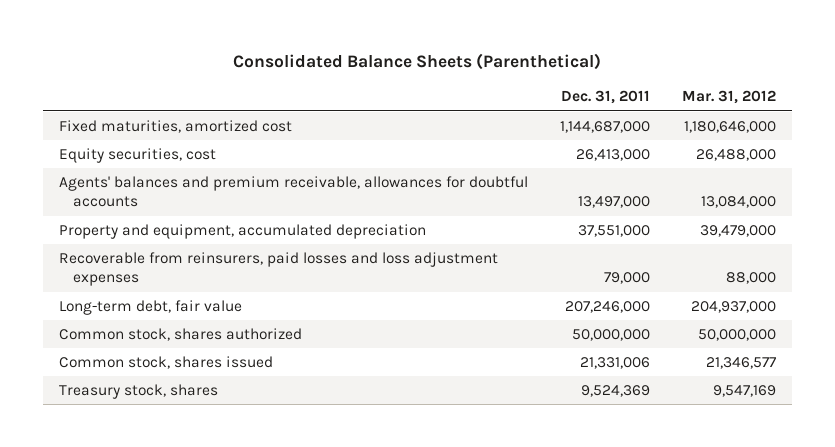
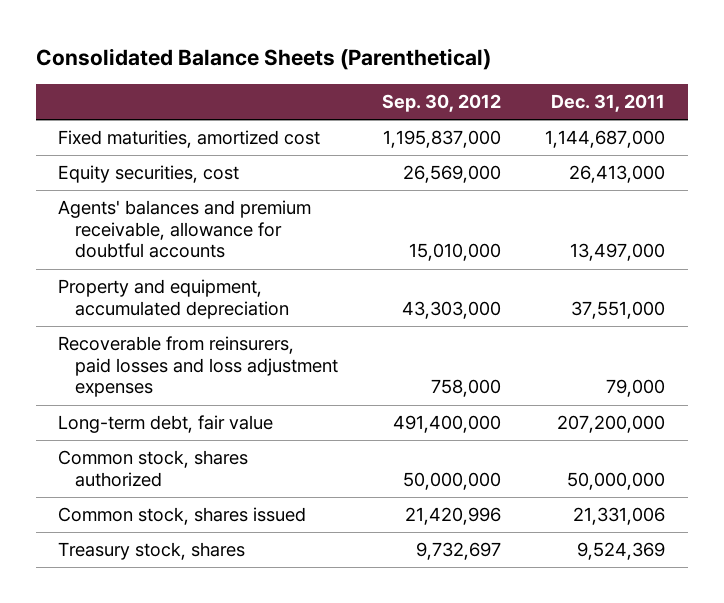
- | Dec. 31, 2011 | Mar. 31, 2012
+ | Sep. 30, 2012 | Dec. 31, 2011
- Agents' balances and premium receivable, allowances for doubtful accounts | 13,497,000 | 13,084,000
+ Agents' balances and premium receivable, allowance for doubtful accounts | 15,010,000 | 13,497,000
- Long-term debt, fair value | 207,246,000 | 204,937,000
+ Long-term debt, fair value | 491,400,000 | 207,200,000

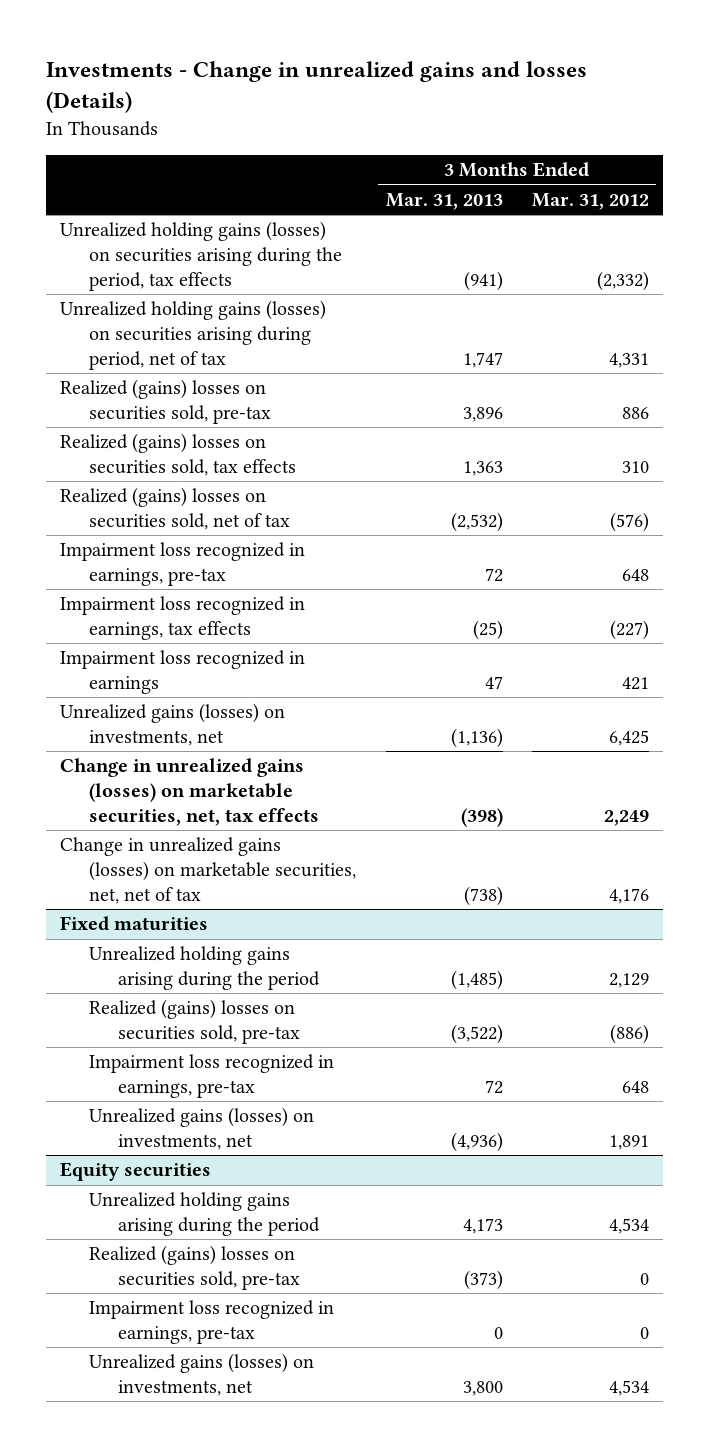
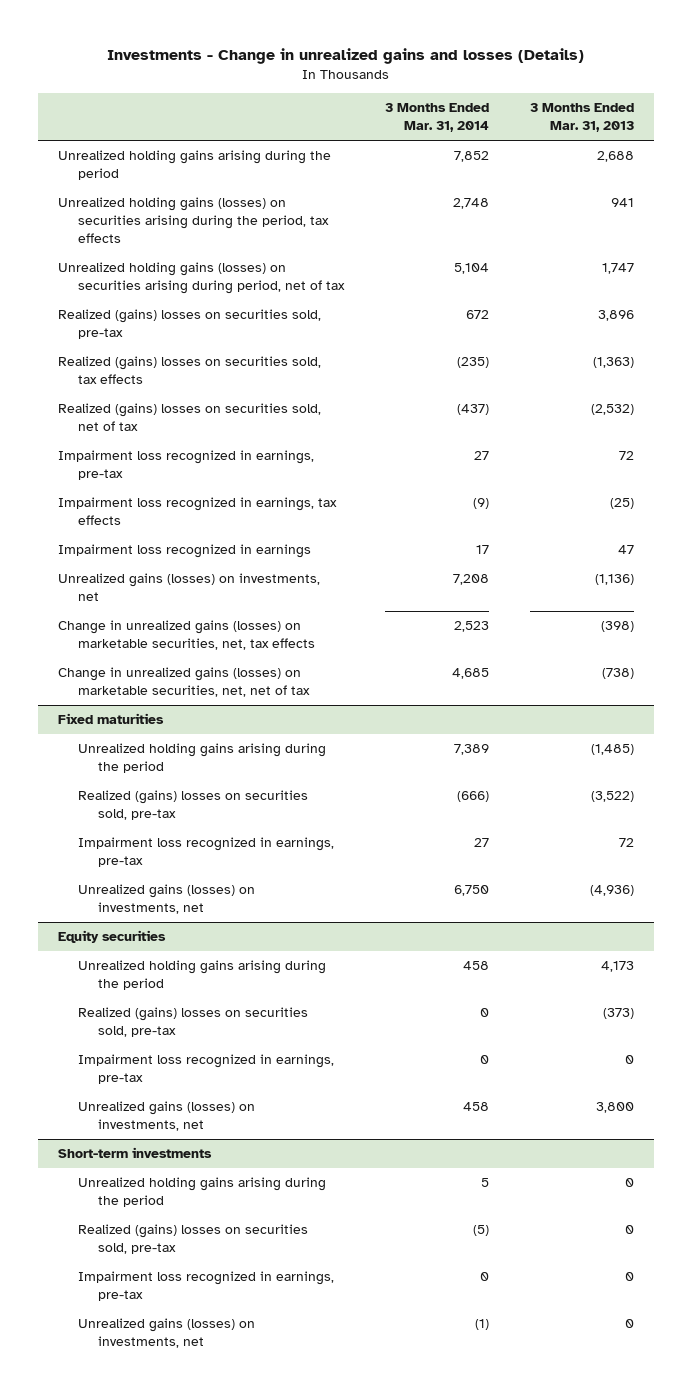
- | 3 Months Ended Mar. 31, 2013 | 3 Months Ended Mar. 31, 2012
+ | 3 Months Ended Mar. 31, 2014 | 3 Months Ended Mar. 31, 2013
- Unrealized holding gains (losses) on securities arising during the period, tax effects | (941) | (2,332)
+ Unrealized holding gains arising during the period | 7,852 | 2,688
+ Unrealized holding gains (losses) on securities arising during the period, tax effects | 2,748 | 941
- Realized (gains) losses on securities sold, tax effects | 1,363 | 310
+ Realized (gains) losses on securities sold, tax effects | (235) | (1,363)
+ Short-term investments
+ Unrealized holding gains arising during the period | 5 | 0
+ Realized (gains) losses on securities sold, pre-tax | (5) | 0
+ Impairment loss recognized in earnings, pre-tax | 0 | 0
+ Unrealized gains (losses) on investments, net | (1) | 0

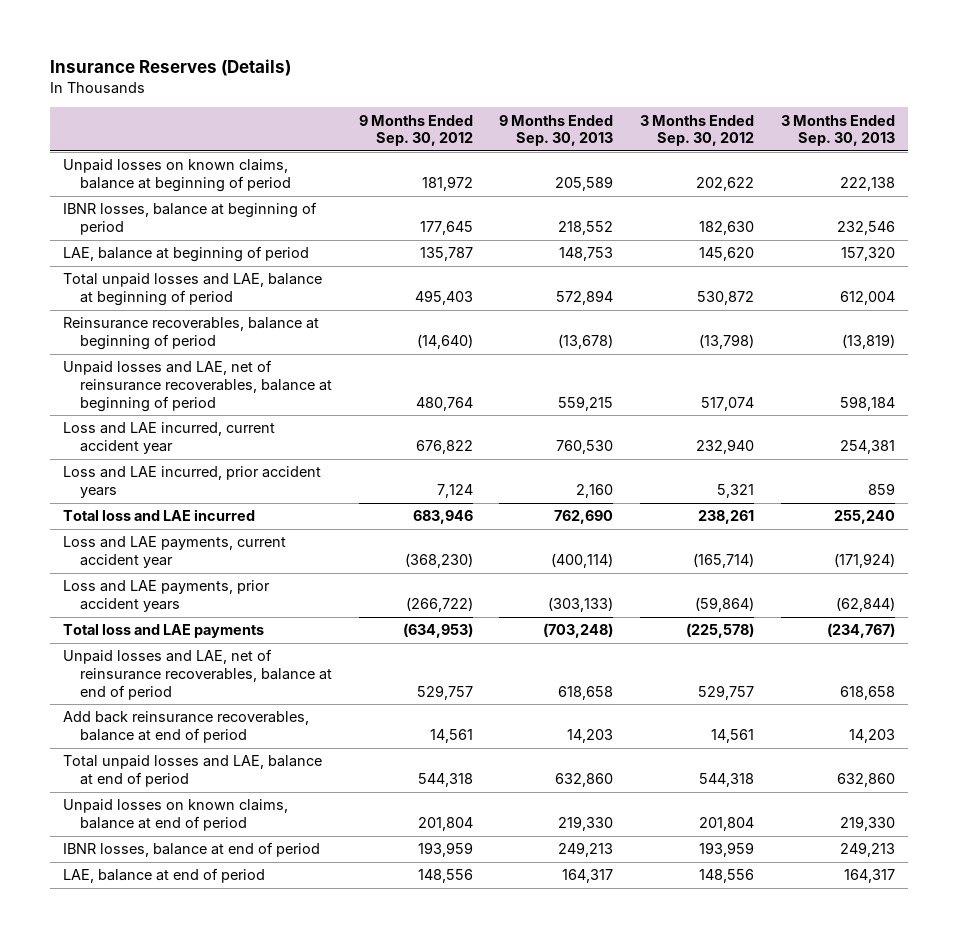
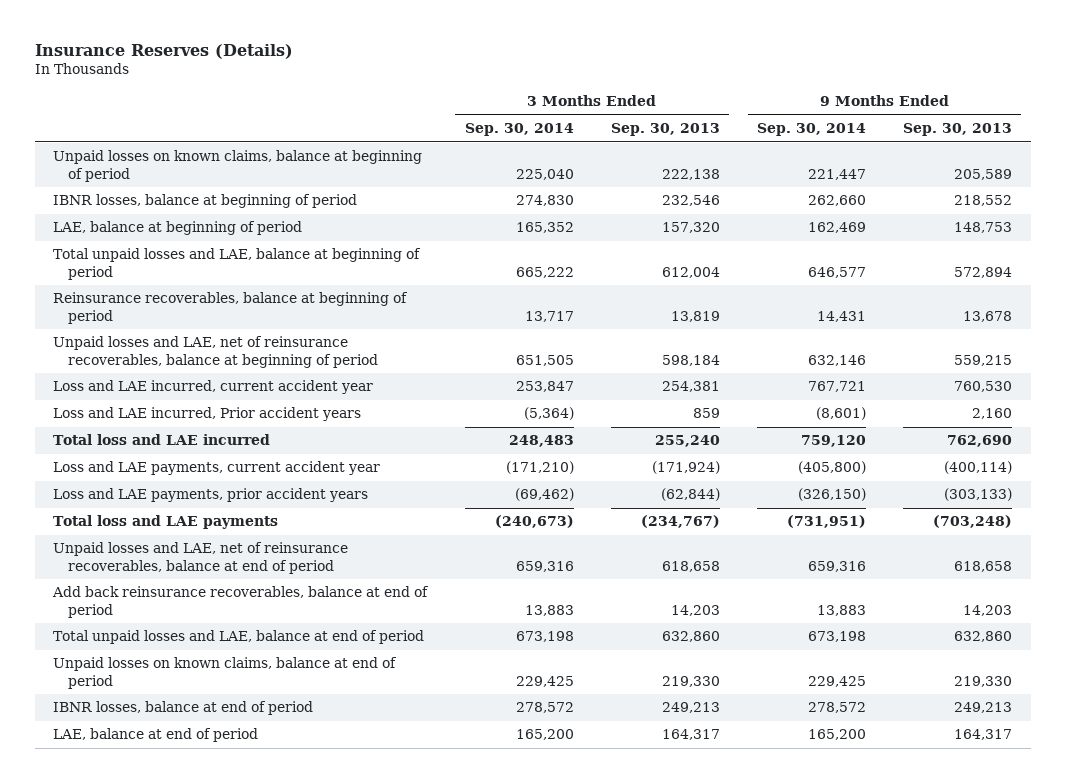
- | 9 Months Ended Sep. 30, 2012 | 9 Months Ended Sep. 30, 2013 | 3 Months Ended Sep. 30, 2012 | 3 Months Ended Sep. 30, 2013
+ | 3 Months Ended Sep. 30, 2014 | 3 Months Ended Sep. 30, 2013 | 9 Months Ended Sep. 30, 2014 | 9 Months Ended Sep. 30, 2013
- Reinsurance recoverables, balance at beginning of period | (14,640) | (13,678) | (13,798) | (13,819)
+ Reinsurance recoverables, balance at beginning of period | 13,717 | 13,819 | 14,431 | 13,678
- Loss and LAE incurred, prior accident years | 7,124 | 2,160 | 5,321 | 859
+ Loss and LAE incurred, Prior accident years | (5,364) | 859 | (8,601) | 2,160

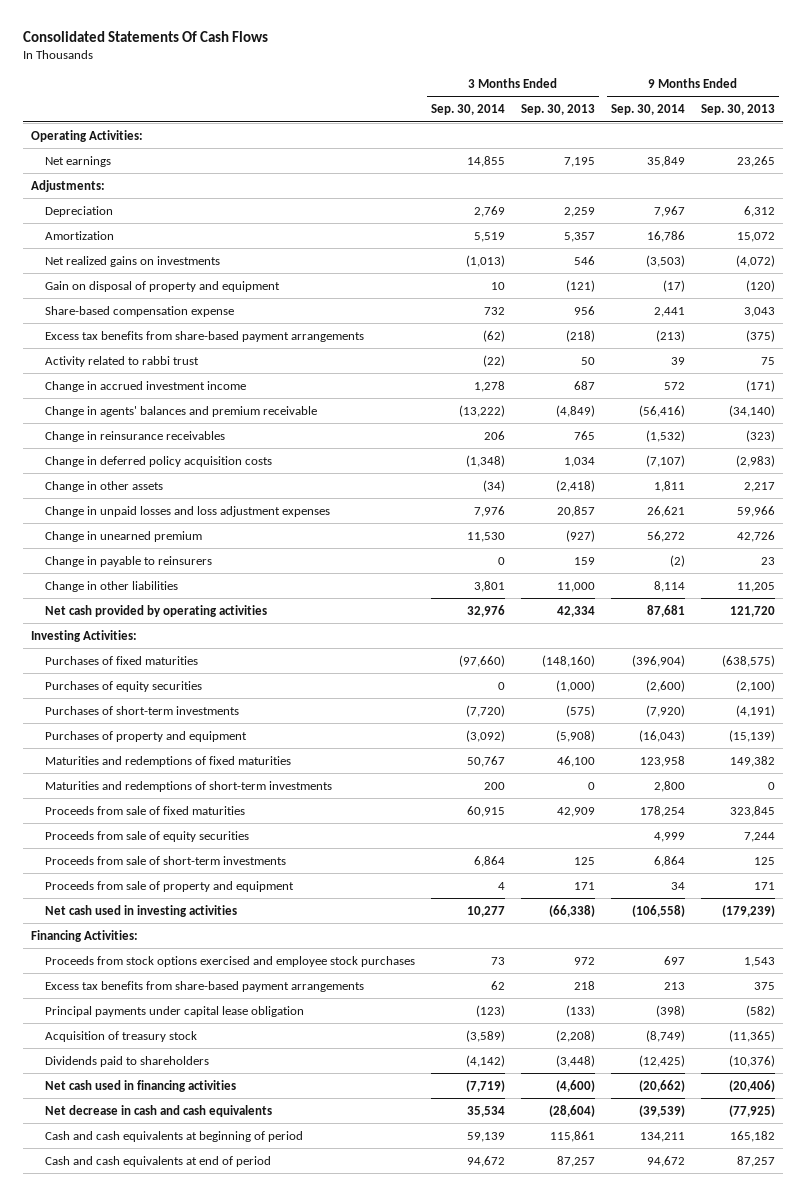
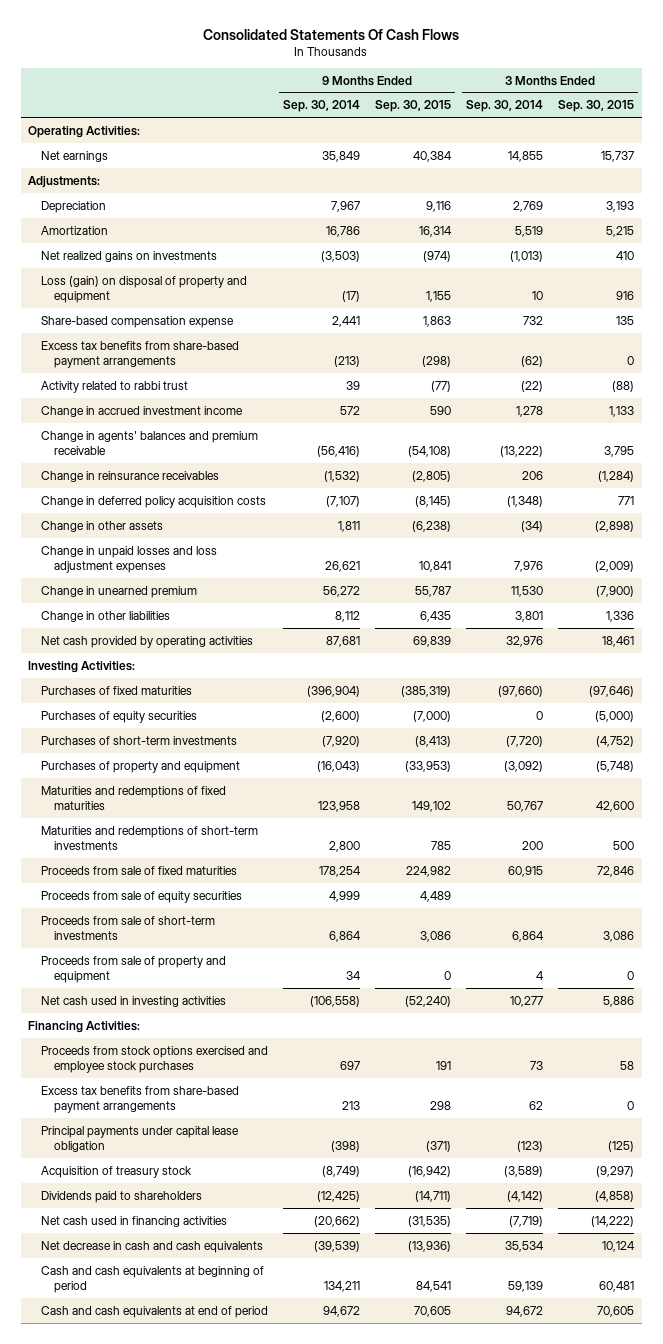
- | 3 Months Ended Sep. 30, 2014 | 3 Months Ended Sep. 30, 2013 | 9 Months Ended Sep. 30, 2014 | 9 Months Ended Sep. 30, 2013
+ | 9 Months Ended Sep. 30, 2014 | 9 Months Ended Sep. 30, 2015 | 3 Months Ended Sep. 30, 2014 | 3 Months Ended Sep. 30, 2015
- Gain on disposal of property and equipment | 10 | (121) | (17) | (120)
+ Loss (gain) on disposal of property and equipment | (17) | 1,155 | 10 | 916
- Change in payable to reinsurers | 0 | 159 | (2) | 23
- Change in other liabilities | 3,801 | 11,000 | 8,114 | 11,205
+ Change in other liabilities | 8,112 | 6,435 | 3,801 | 1,336

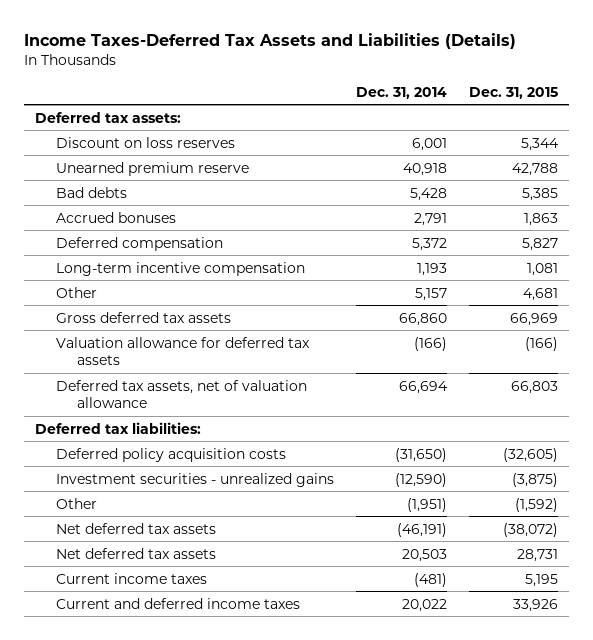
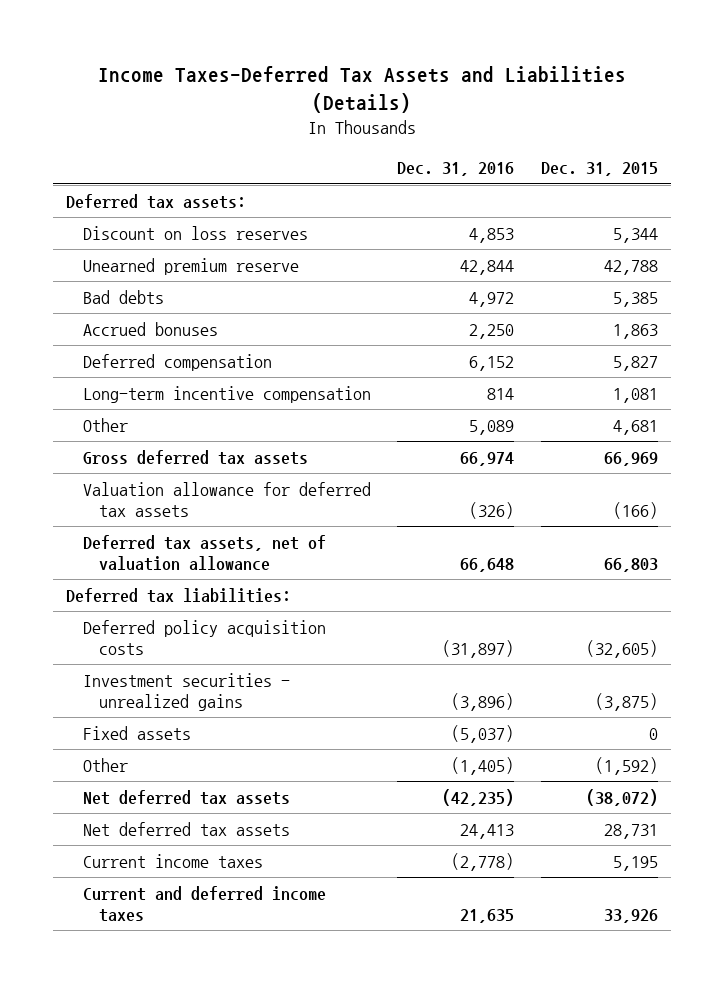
- | Dec. 31, 2014 | Dec. 31, 2015
+ | Dec. 31, 2016 | Dec. 31, 2015
+ Fixed assets | (5,037) | 0

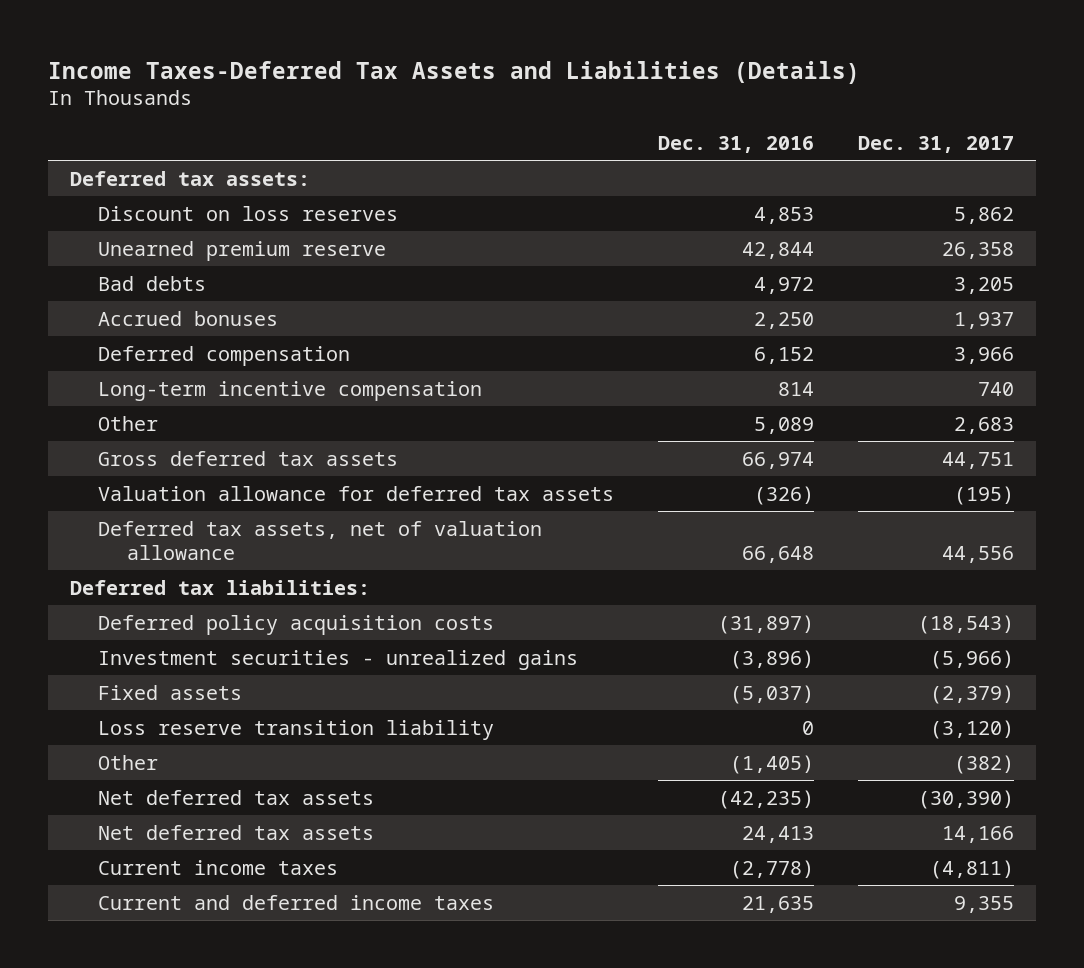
- | Dec. 31, 2016 | Dec. 31, 2015
+ | Dec. 31, 2016 | Dec. 31, 2017
+ Loss reserve transition liability | 0 | (3,120)

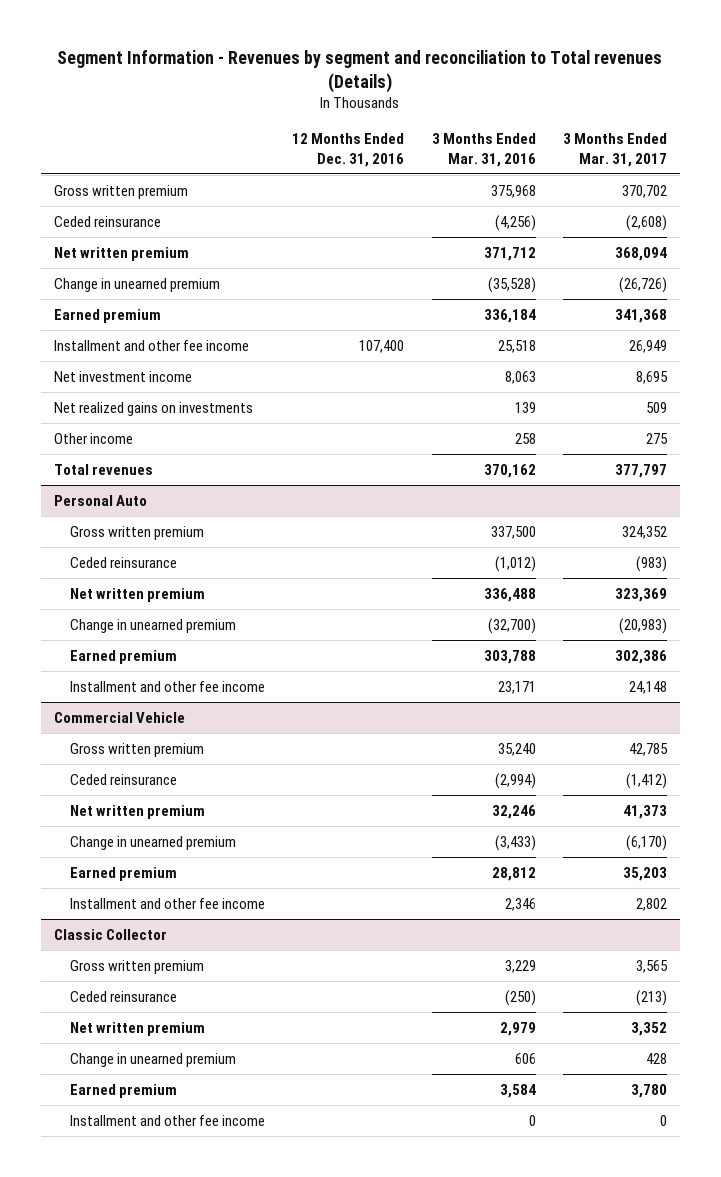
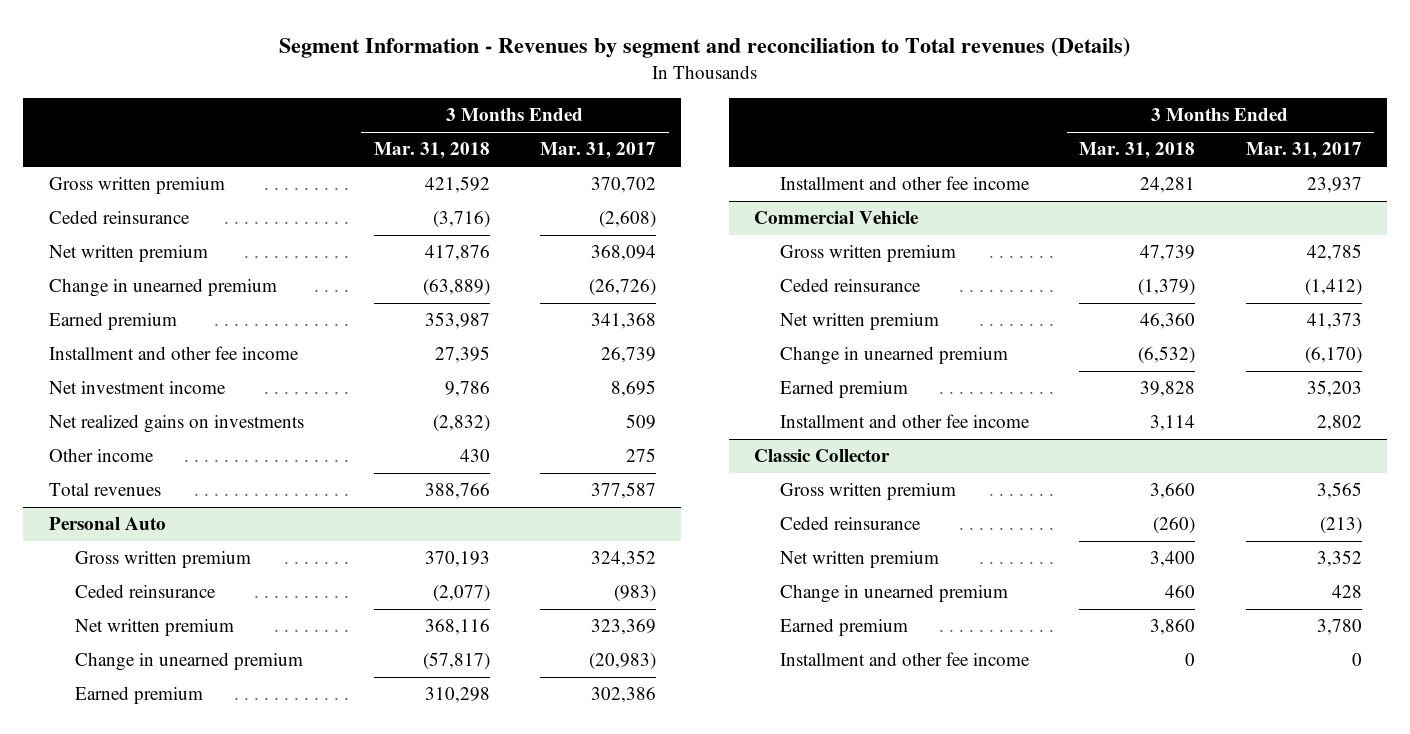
- | 12 Months Ended Dec. 31, 2016 | 3 Months Ended Mar. 31, 2016 | 3 Months Ended Mar. 31, 2017
+ | 3 Months Ended Mar. 31, 2018 | 3 Months Ended Mar. 31, 2017
- Installment and other fee income | 107,400 | 25,518 | 26,949
+ Installment and other fee income | 27,395 | 26,739
- Total revenues | | 370,162 | 377,797
+ Total revenues | 388,766 | 377,587
@ Personal Auto
- Installment and other fee income | | 23,171 | 24,148
+ Installment and other fee income | 24,281 | 23,937

